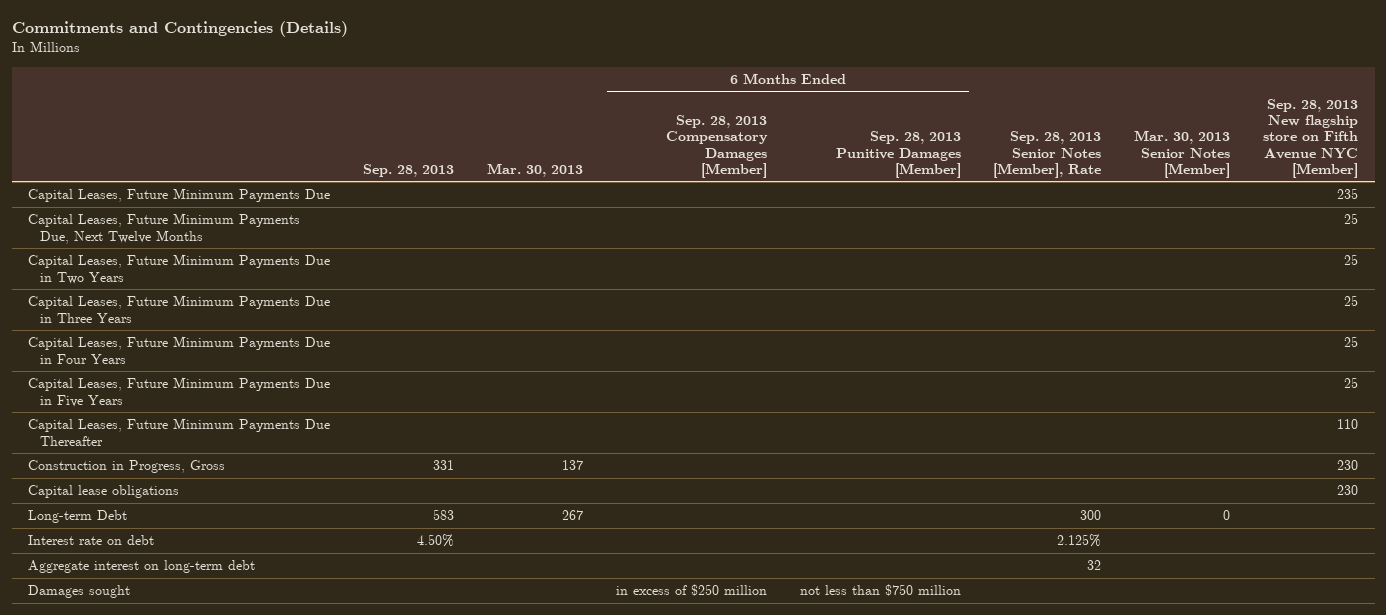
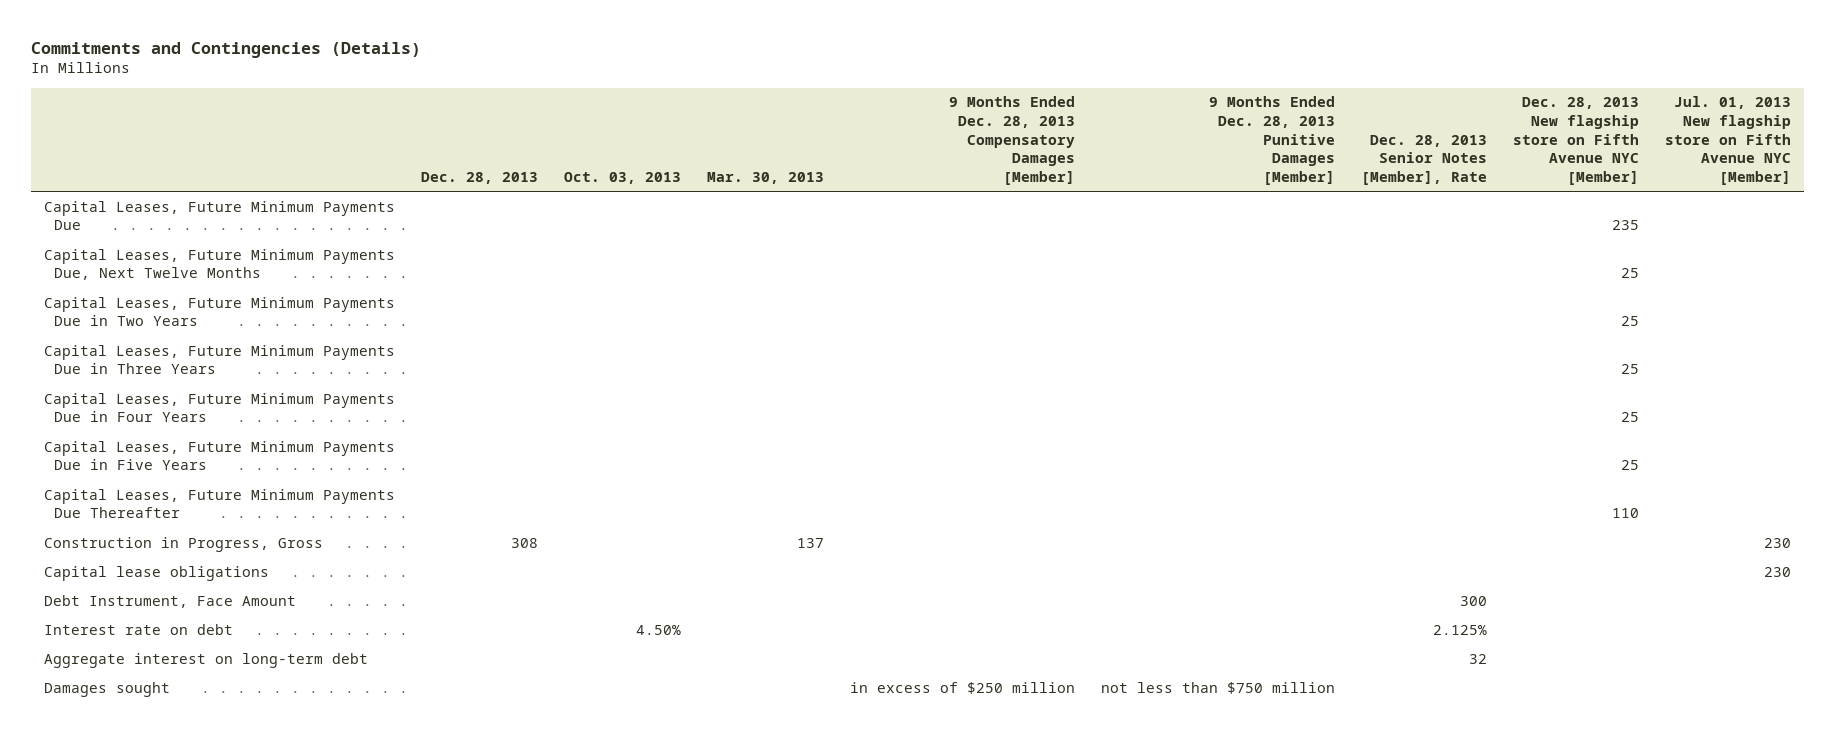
- | Sep. 28, 2013 | Mar. 30, 2013 | 6 Months Ended Sep. 28, 2013 Compensatory Damages [Member] | 6 Months Ended Sep. 28, 2013 Punitive Damages [Member] | Sep. 28, 2013 Senior Notes [Member], Rate | Mar. 30, 2013 Senior Notes [Member] | Sep. 28, 2013 New flagship store on Fifth Avenue NYC [Member]
+ | Dec. 28, 2013 | Oct. 03, 2013 | Mar. 30, 2013 | 9 Months Ended Dec. 28, 2013 Compensatory Damages [Member] | 9 Months Ended Dec. 28, 2013 Punitive Damages [Member] | Dec. 28, 2013 Senior Notes [Member], Rate | Dec. 28, 2013 New flagship store on Fifth Avenue NYC [Member] | Jul. 01, 2013 New flagship store on Fifth Avenue NYC [Member]
- Long-term Debt | 583 | 267 | | | 300 | 0 |
+ Debt Instrument, Face Amount | | | | | | 300 | |

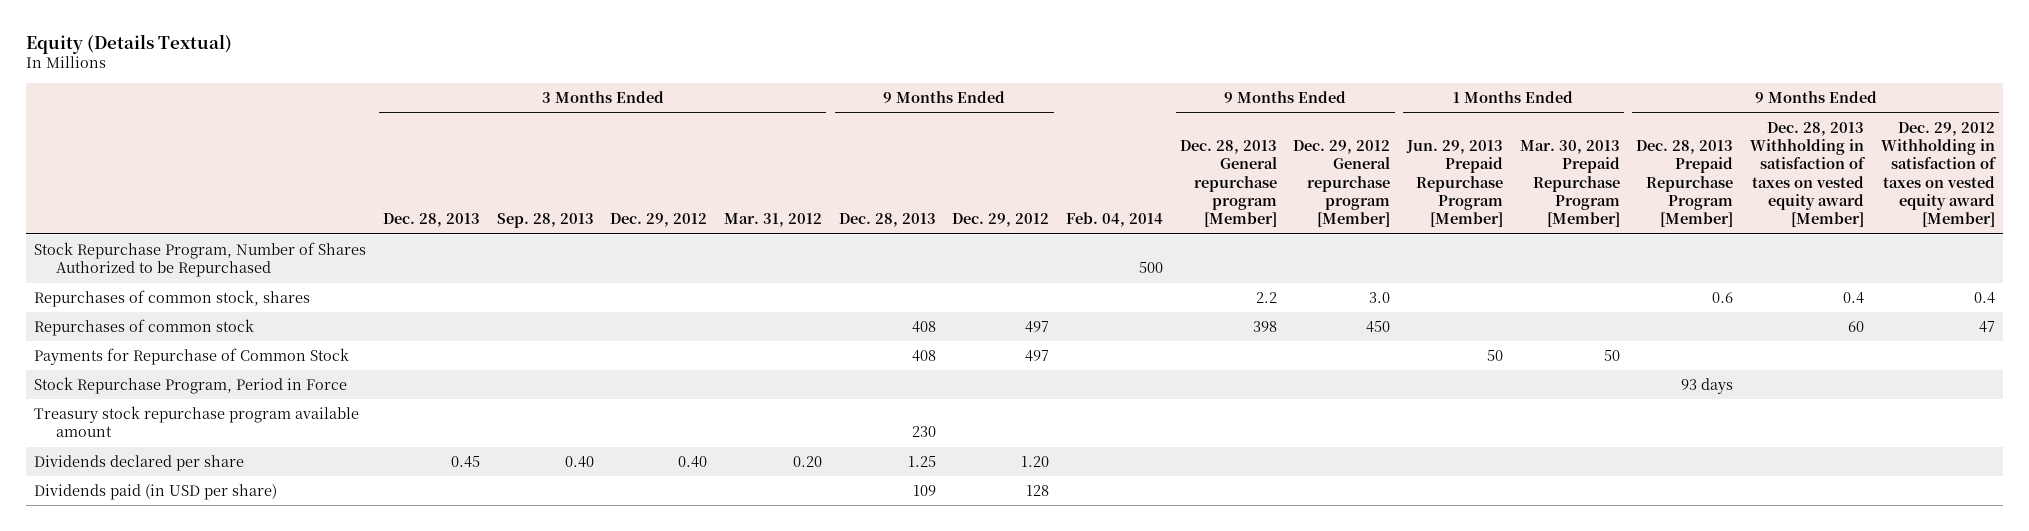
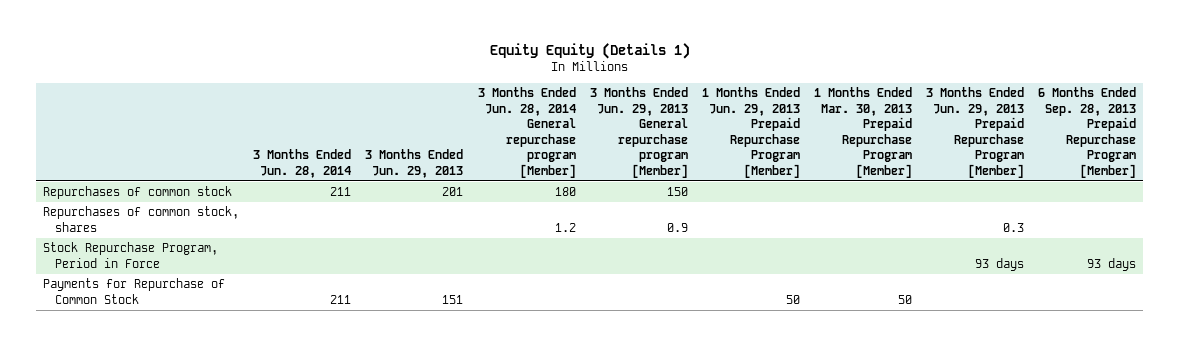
- Equity (Details Textual)
+ Equity Equity (Details 1)
- | 3 Months Ended Dec. 28, 2013 | 3 Months Ended Sep. 28, 2013 | 3 Months Ended Dec. 29, 2012 | 3 Months Ended Mar. 31, 2012 | 9 Months Ended Dec. 28, 2013 | 9 Months Ended Dec. 29, 2012 | Feb. 04, 2014 | 9 Months Ended Dec. 28, 2013 General repurchase program [Member] | 9 Months Ended Dec. 29, 2012 General repurchase program [Member] | 1 Months Ended Jun. 29, 2013 Prepaid Repurchase Program [Member] | 1 Months Ended Mar. 30, 2013 Prepaid Repurchase Program [Member] | 9 Months Ended Dec. 28, 2013 Prepaid Repurchase Program [Member] | 9 Months Ended Dec. 28, 2013 Withholding in satisfaction of taxes on vested equity award [Member] | 9 Months Ended Dec. 29, 2012 Withholding in satisfaction of taxes on vested equity award [Member]
+ | 3 Months Ended Jun. 28, 2014 | 3 Months Ended Jun. 29, 2013 | 3 Months Ended Jun. 28, 2014 General repurchase program [Member] | 3 Months Ended Jun. 29, 2013 General repurchase program [Member] | 1 Months Ended Jun. 29, 2013 Prepaid Repurchase Program [Member] | 1 Months Ended Mar. 30, 2013 Prepaid Repurchase Program [Member] | 3 Months Ended Jun. 29, 2013 Prepaid Repurchase Program [Member] | 6 Months Ended Sep. 28, 2013 Prepaid Repurchase Program [Member]
- Stock Repurchase Program, Number of Shares Authorized to be Repurchased | | | | | | | 500 | | | | | | |
moved down: Repurchases of common stock, shares | | | 1.2 | 0.9 | | | 0.3 |
- Treasury stock repurchase program available amount | | | | | 230 | | | | | | | | |
- Dividends declared per share | 0.45 | 0.40 | 0.40 | 0.20 | 1.25 | 1.20 | | | | | | | |
- Dividends paid (in USD per share) | | | | | 109 | 128 | | | | | | | |
moved down: Payments for Repurchase of Common Stock | 211 | 151 | | | 50 | 50 | |

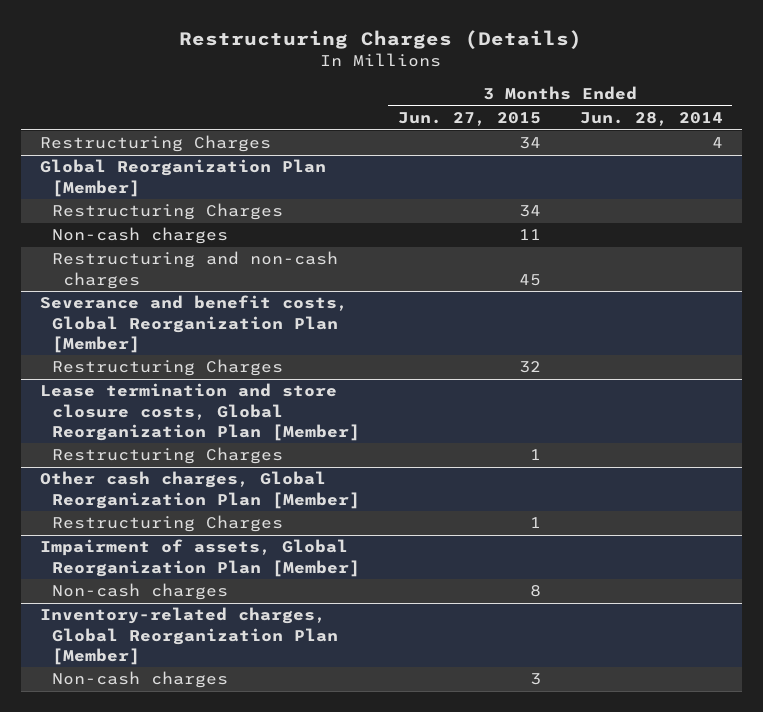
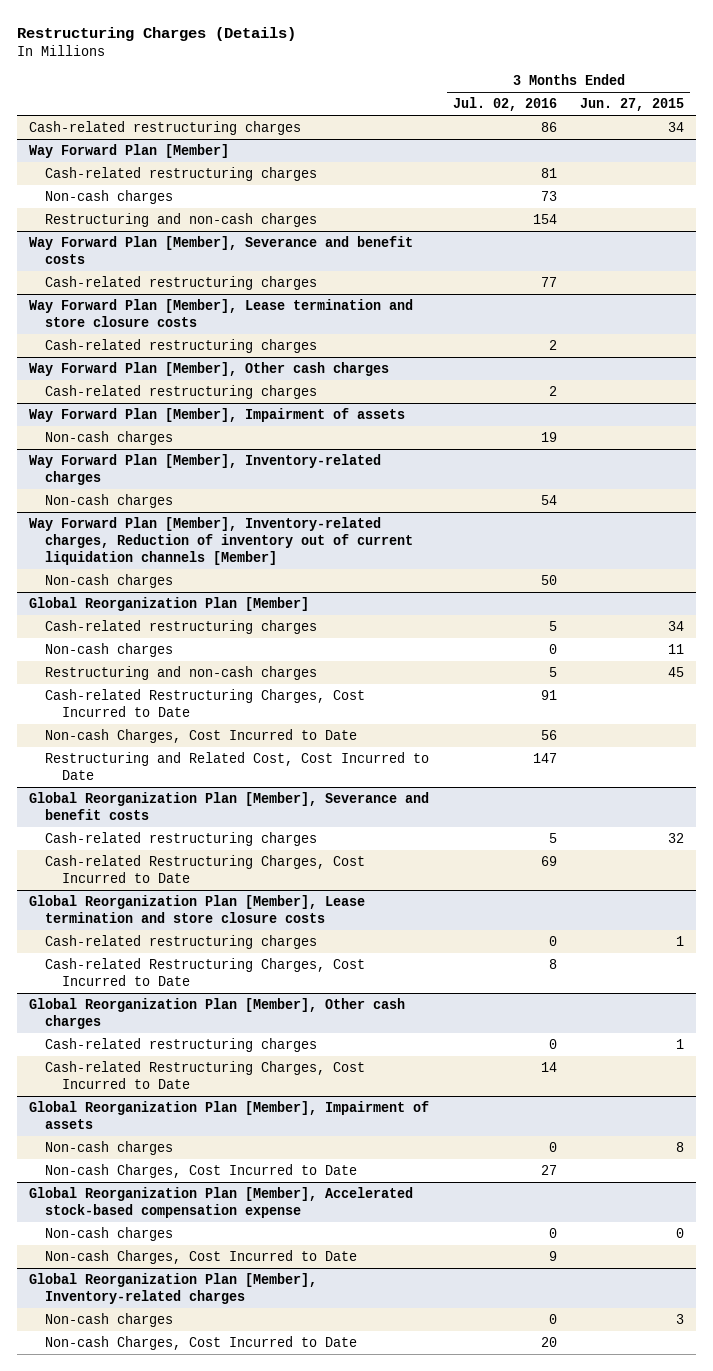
- | 3 Months Ended Jun. 27, 2015 | 3 Months Ended Jun. 28, 2014
+ | 3 Months Ended Jul. 02, 2016 | 3 Months Ended Jun. 27, 2015
- Restructuring Charges | 34 | 4
+ Cash-related restructuring charges | 86 | 34
+ Way Forward Plan [Member]
+ Cash-related restructuring charges | 81 |
+ Non-cash charges | 73 |
+ Restructuring and non-cash charges | 154 |
+ Way Forward Plan [Member], Severance and benefit costs
+ Cash-related restructuring charges | 77 |
+ Way Forward Plan [Member], Lease termination and store closure costs
+ Cash-related restructuring charges | 2 |
+ Way Forward Plan [Member], Other cash charges
+ Cash-related restructuring charges | 2 |
+ Way Forward Plan [Member], Impairment of assets
+ Non-cash charges | 19 |
+ Way Forward Plan [Member], Inventory-related charges
+ Non-cash charges | 54 |
+ Way Forward Plan [Member], Inventory-related charges, Reduction of inventory out of current liquidation channels [Member]
+ Non-cash charges | 50 |
@ Global Reorganization Plan [Member]
- Restructuring Charges | 34 |
+ Cash-related restructuring charges | 5 | 34
- Severance and benefit costs, Global Reorganization Plan [Member]
- Restructuring Charges | 32 |
- Lease termination and store closure costs, Global Reorganization Plan [Member]
- Restructuring Charges | 1 |
- Other cash charges, Global Reorganization Plan [Member]
- Restructuring Charges | 1 |
- Impairment of assets, Global Reorganization Plan [Member]
@ Global Reorganization Plan [Member]
+ Cash-related Restructuring Charges, Cost Incurred to Date | 91 |
+ Non-cash Charges, Cost Incurred to Date | 56 |
+ Restructuring and Related Cost, Cost Incurred to Date | 147 |
+ Global Reorganization Plan [Member], Severance and benefit costs
+ Cash-related restructuring charges | 5 | 32
+ Cash-related Restructuring Charges, Cost Incurred to Date | 69 |
+ Global Reorganization Plan [Member], Lease termination and store closure costs
+ Cash-related restructuring charges | 0 | 1
+ Cash-related Restructuring Charges, Cost Incurred to Date | 8 |
+ Global Reorganization Plan [Member], Other cash charges
+ Cash-related restructuring charges | 0 | 1
+ Cash-related Restructuring Charges, Cost Incurred to Date | 14 |
+ Global Reorganization Plan [Member], Impairment of assets
- Inventory-related charges, Global Reorganization Plan [Member]
+ Non-cash Charges, Cost Incurred to Date | 27 |
+ Global Reorganization Plan [Member], Accelerated stock-based compensation expense
+ Non-cash charges | 0 | 0
+ Non-cash Charges, Cost Incurred to Date | 9 |
+ Global Reorganization Plan [Member], Inventory-related charges
+ Non-cash Charges, Cost Incurred to Date | 20 |

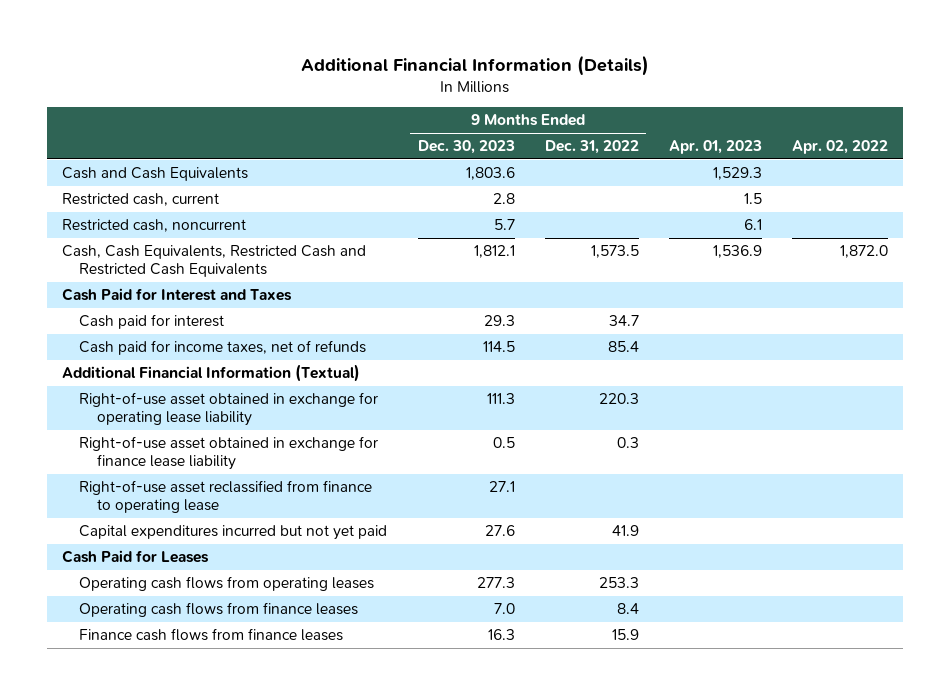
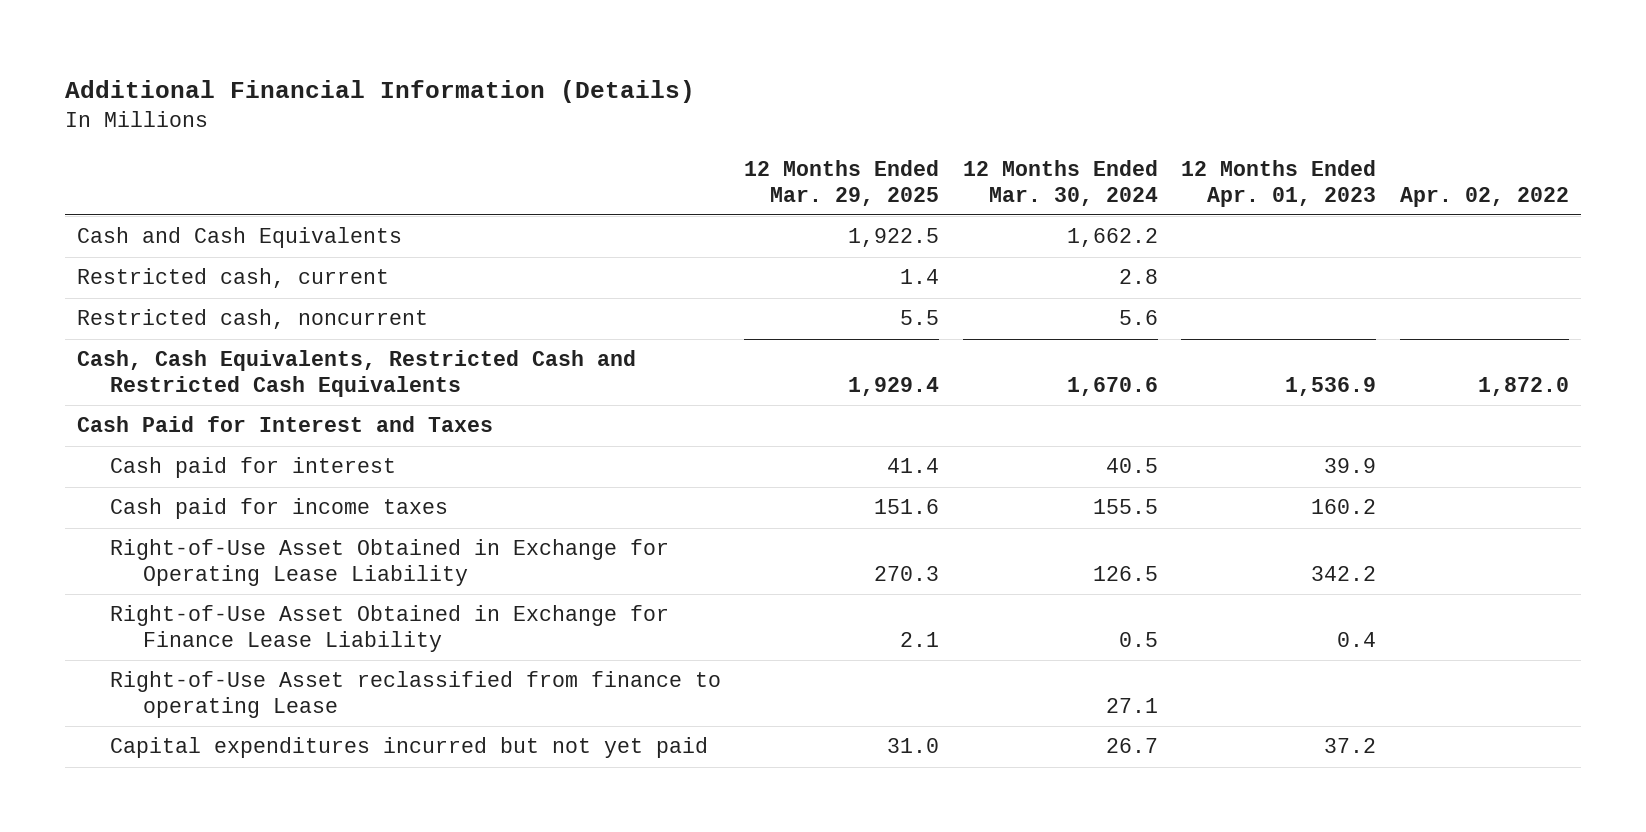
- | 9 Months Ended Dec. 30, 2023 | 9 Months Ended Dec. 31, 2022 | Apr. 01, 2023 | Apr. 02, 2022
+ | 12 Months Ended Mar. 29, 2025 | 12 Months Ended Mar. 30, 2024 | 12 Months Ended Apr. 01, 2023 | Apr. 02, 2022
- Cash paid for income taxes, net of refunds | 114.5 | 85.4 | |
- Additional Financial Information (Textual)
- Right-of-use asset obtained in exchange for operating lease liability | 111.3 | 220.3 | |
- Right-of-use asset obtained in exchange for finance lease liability | 0.5 | 0.3 | |
- Right-of-use asset reclassified from finance to operating lease | 27.1 | | |
+ Cash paid for income taxes | 151.6 | 155.5 | 160.2 |
+ Right-of-Use Asset Obtained in Exchange for Operating Lease Liability | 270.3 | 126.5 | 342.2 |
+ Right-of-Use Asset Obtained in Exchange for Finance Lease Liability | 2.1 | 0.5 | 0.4 |
+ Right-of-Use Asset reclassified from finance to operating Lease | | 27.1 | |
- Cash Paid for Leases
- Operating cash flows from operating leases | 277.3 | 253.3 | |
- Operating cash flows from finance leases | 7.0 | 8.4 | |
- Finance cash flows from finance leases | 16.3 | 15.9 | |

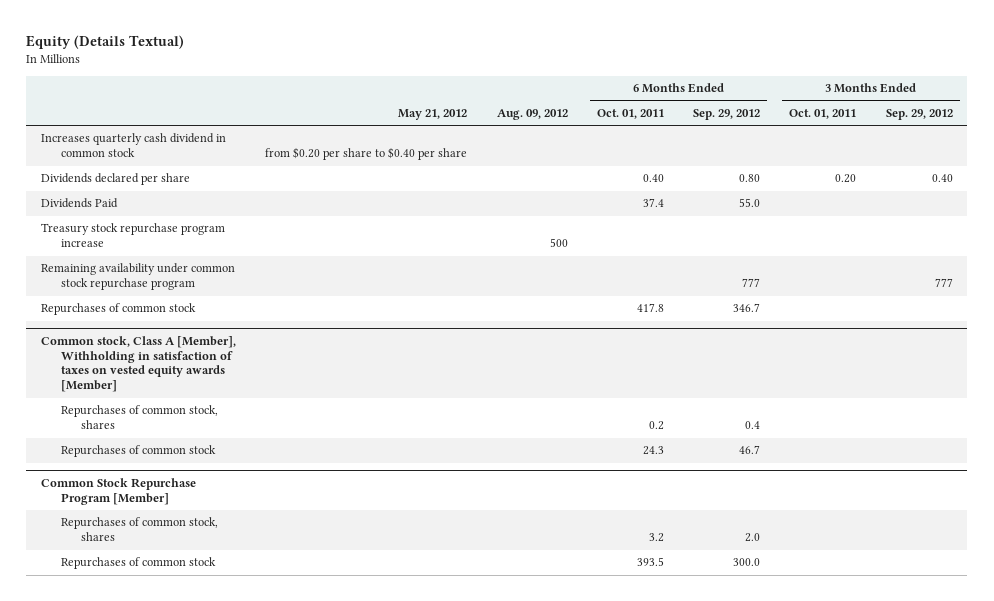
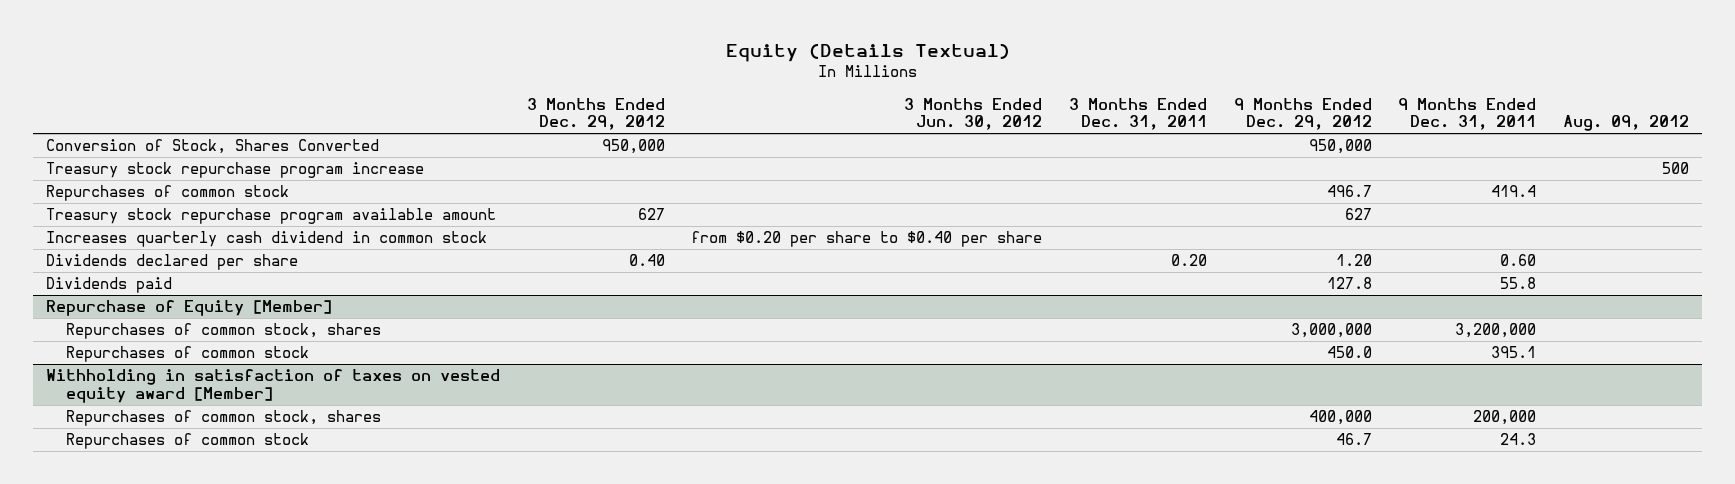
- | May 21, 2012 | Aug. 09, 2012 | 6 Months Ended Oct. 01, 2011 | 6 Months Ended Sep. 29, 2012 | 3 Months Ended Oct. 01, 2011 | 3 Months Ended Sep. 29, 2012
+ | 3 Months Ended Dec. 29, 2012 | 3 Months Ended Jun. 30, 2012 | 3 Months Ended Dec. 31, 2011 | 9 Months Ended Dec. 29, 2012 | 9 Months Ended Dec. 31, 2011 | Aug. 09, 2012
- Dividends Paid | | | 37.4 | 55.0 | |
+ Conversion of Stock, Shares Converted | 950,000 | | | 950,000 | |
- Remaining availability under common stock repurchase program | | | | 777 | | 777
- Common stock, Class A [Member], Withholding in satisfaction of taxes on vested equity awards [Member]
+ Treasury stock repurchase program available amount | 627 | | | 627 | |
moved down: Increases quarterly cash dividend in common stock | | from $0.20 per share to $0.40 per share | | | |
moved down: Dividends declared per share | 0.40 | | 0.20 | 1.20 | 0.60 |
+ Dividends paid | | | | 127.8 | 55.8 |
+ Repurchase of Equity [Member]
+ Repurchases of common stock, shares | | | | 3,000,000 | 3,200,000 |
+ Repurchases of common stock | | | | 450.0 | 395.1 |
+ Withholding in satisfaction of taxes on vested equity award [Member]
- Common Stock Repurchase Program [Member]
- Repurchases of common stock, shares | | | 3.2 | 2.0 | |
- Repurchases of common stock | | | 393.5 | 300.0 | |

